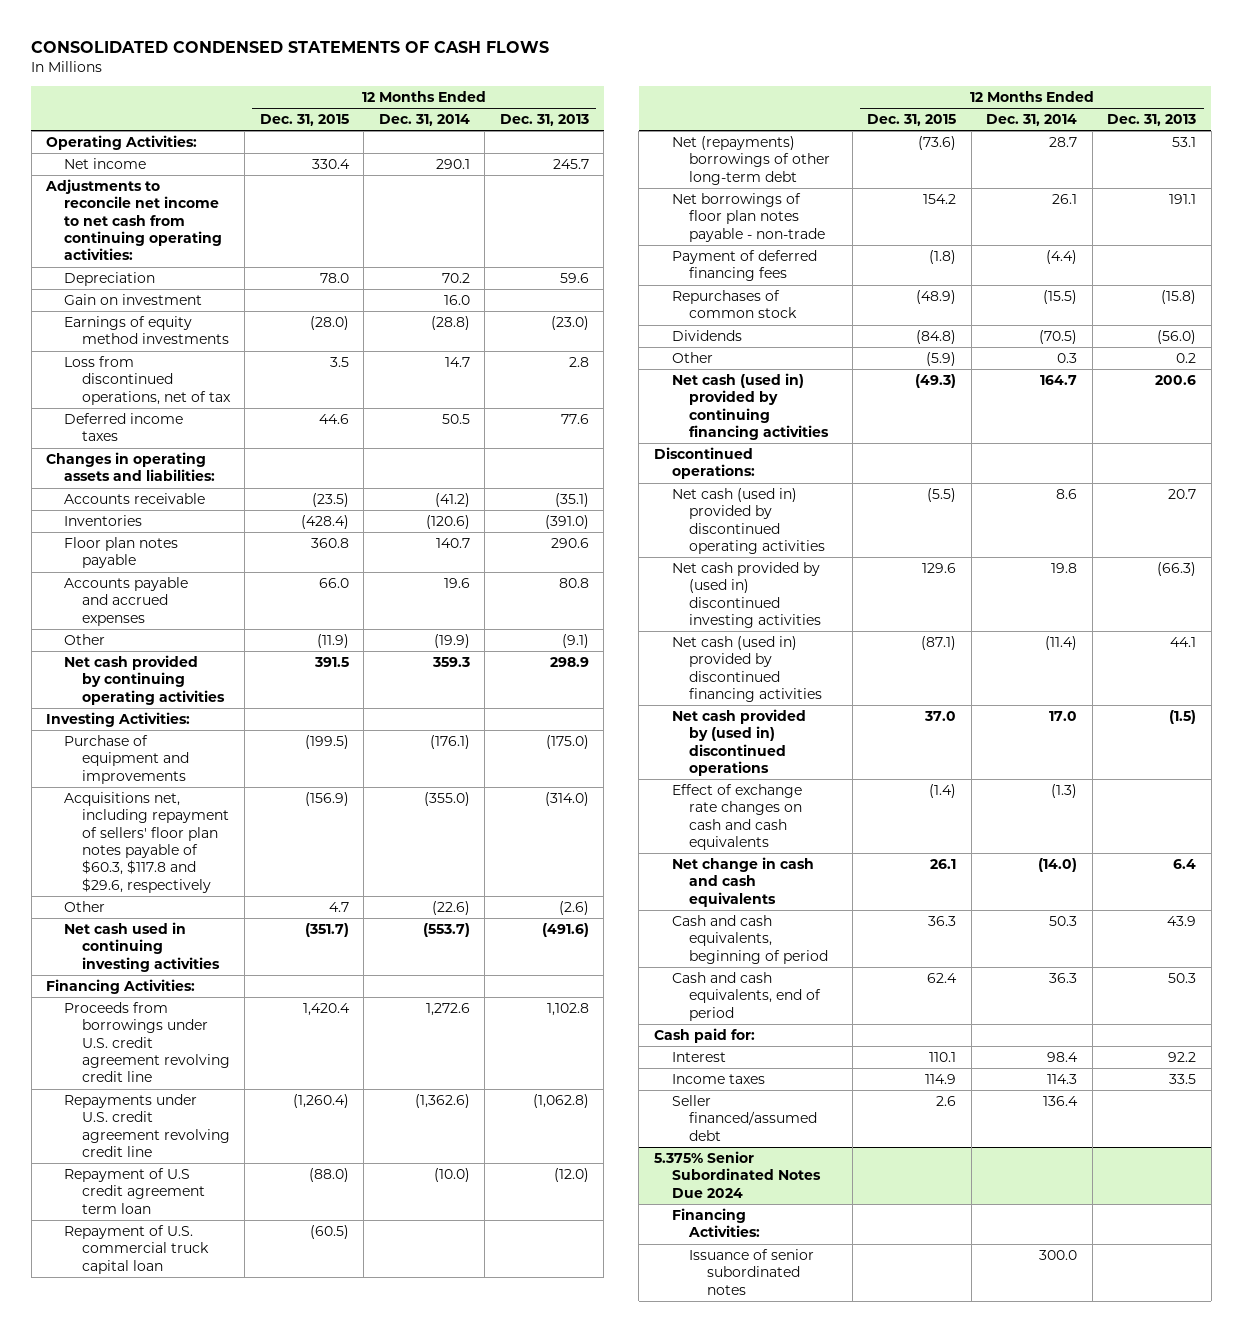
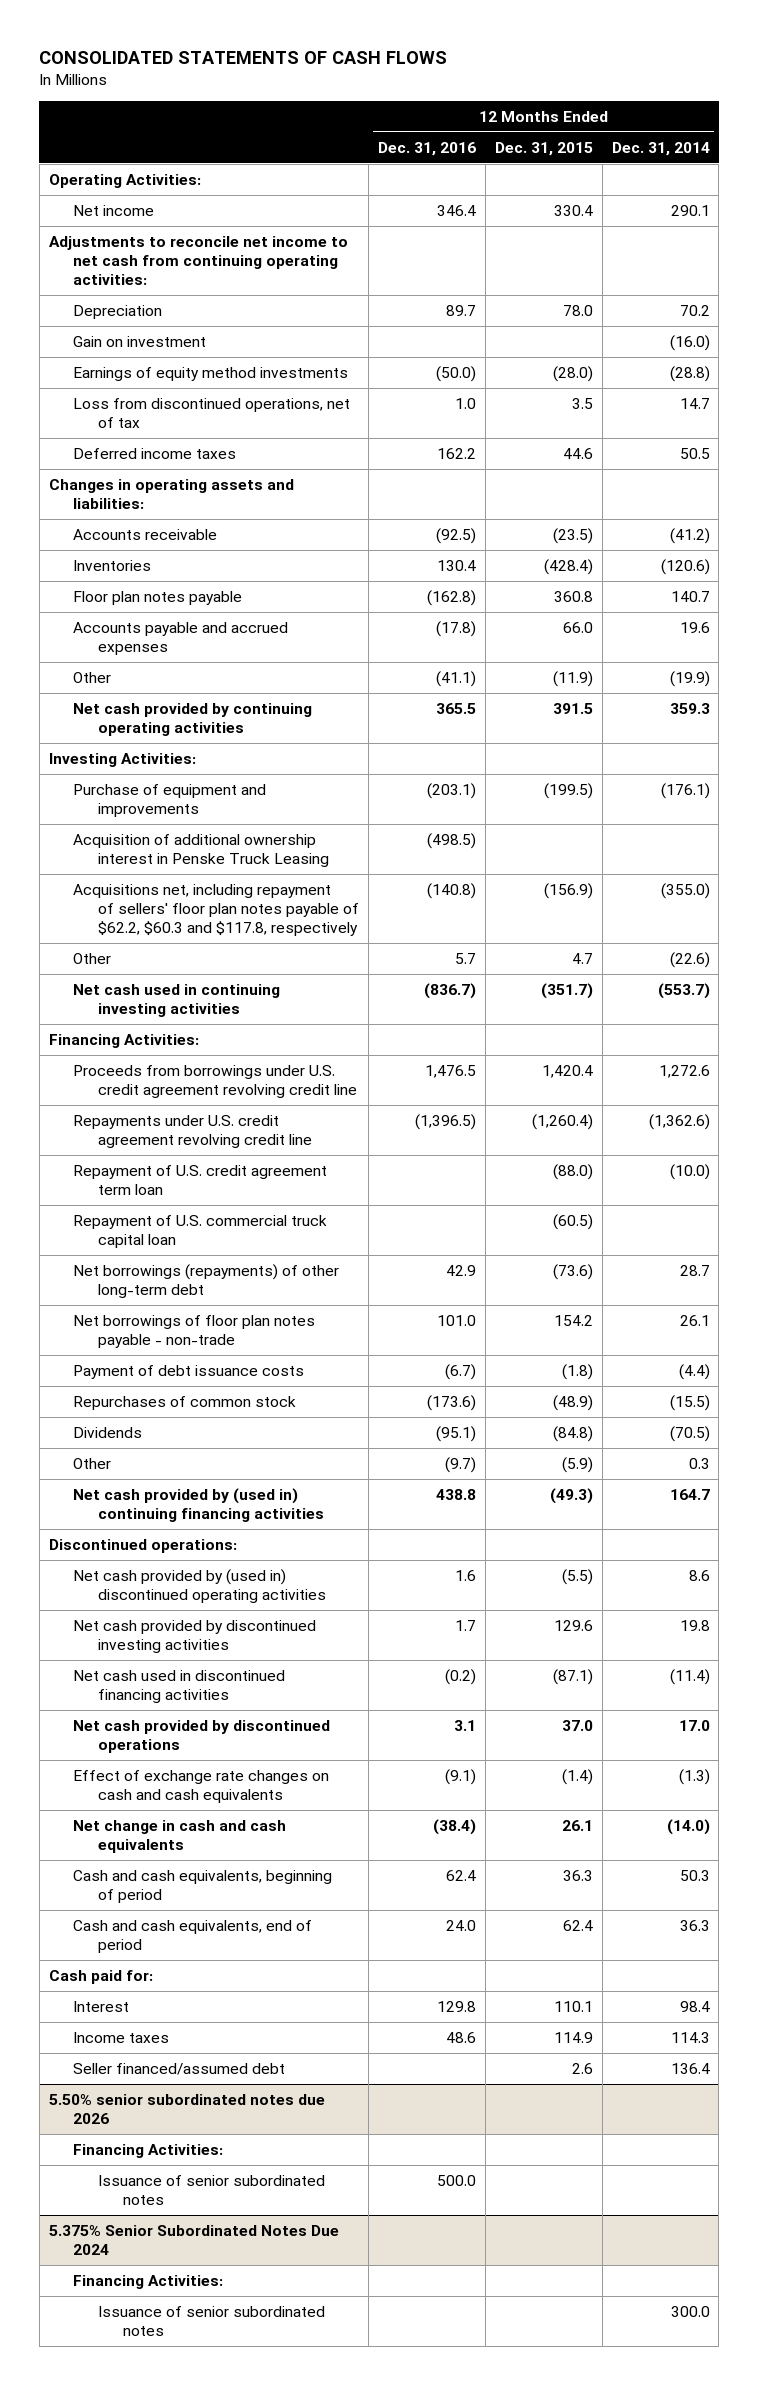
- CONSOLIDATED CONDENSED STATEMENTS OF CASH FLOWS
+ CONSOLIDATED STATEMENTS OF CASH FLOWS
- | 12 Months Ended Dec. 31, 2015 | 12 Months Ended Dec. 31, 2014 | 12 Months Ended Dec. 31, 2013
+ | 12 Months Ended Dec. 31, 2016 | 12 Months Ended Dec. 31, 2015 | 12 Months Ended Dec. 31, 2014
- Gain on investment | | 16.0 |
+ Gain on investment | | | (16.0)
- Acquisitions net, including repayment of sellers' floor plan notes payable of $60.3, $117.8 and $29.6, respectively | (156.9) | (355.0) | (314.0)
+ Acquisition of additional ownership interest in Penske Truck Leasing | (498.5) | |
+ Acquisitions net, including repayment of sellers' floor plan notes payable of $62.2, $60.3 and $117.8, respectively | (140.8) | (156.9) | (355.0)
- Repayment of U.S credit agreement term loan | (88.0) | (10.0) | (12.0)
+ Repayment of U.S. credit agreement term loan | | (88.0) | (10.0)
- Net (repayments) borrowings of other long-term debt | (73.6) | 28.7 | 53.1
+ Net borrowings (repayments) of other long-term debt | 42.9 | (73.6) | 28.7
- Payment of deferred financing fees | (1.8) | (4.4) |
+ Payment of debt issuance costs | (6.7) | (1.8) | (4.4)
- Net cash (used in) provided by continuing financing activities | (49.3) | 164.7 | 200.6
+ Net cash provided by (used in) continuing financing activities | 438.8 | (49.3) | 164.7
- Net cash (used in) provided by discontinued operating activities | (5.5) | 8.6 | 20.7
- Net cash provided by (used in) discontinued investing activities | 129.6 | 19.8 | (66.3)
- Net cash (used in) provided by discontinued financing activities | (87.1) | (11.4) | 44.1
- Net cash provided by (used in) discontinued operations | 37.0 | 17.0 | (1.5)
+ Net cash provided by (used in) discontinued operating activities | 1.6 | (5.5) | 8.6
+ Net cash provided by discontinued investing activities | 1.7 | 129.6 | 19.8
+ Net cash used in discontinued financing activities | (0.2) | (87.1) | (11.4)
+ Net cash provided by discontinued operations | 3.1 | 37.0 | 17.0
+ 5.50% senior subordinated notes due 2026
+ Financing Activities:
+ Issuance of senior subordinated notes | 500.0 | |

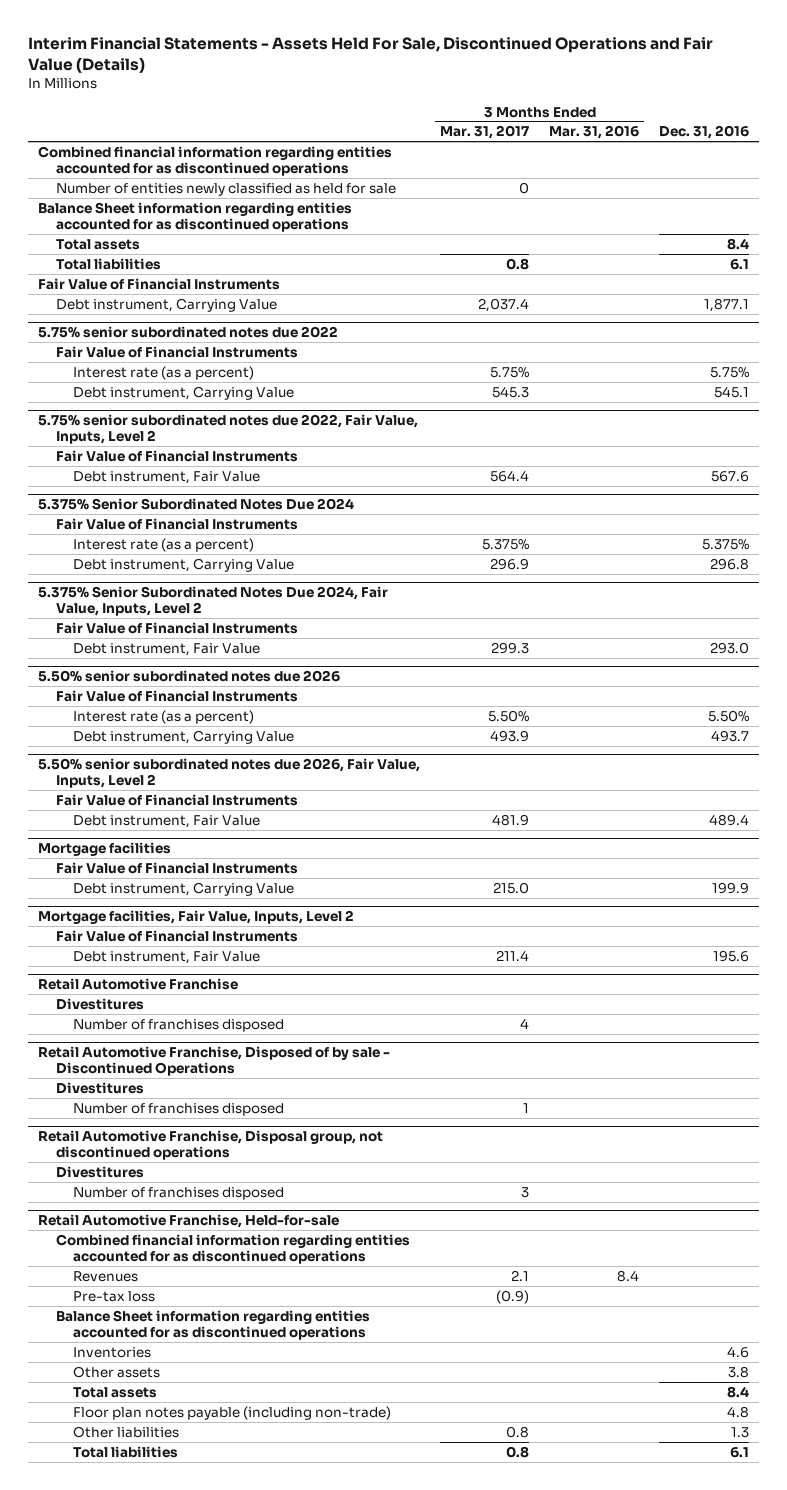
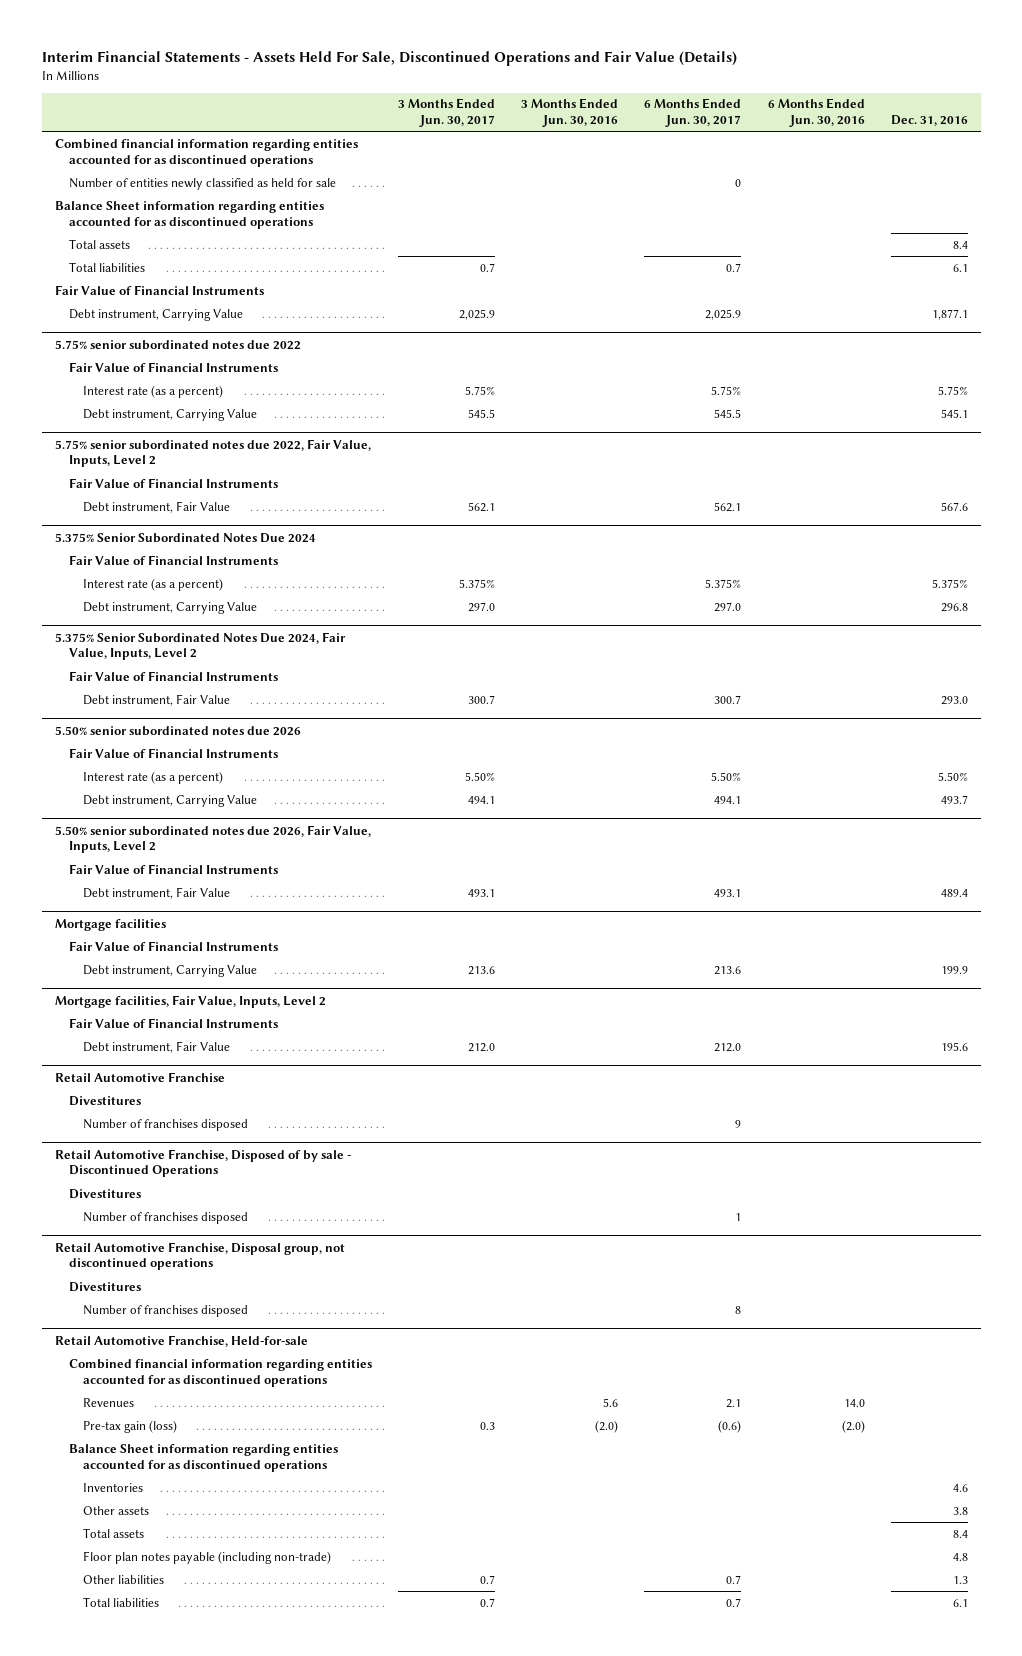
- | 3 Months Ended Mar. 31, 2017 | 3 Months Ended Mar. 31, 2016 | Dec. 31, 2016
+ | 3 Months Ended Jun. 30, 2017 | 3 Months Ended Jun. 30, 2016 | 6 Months Ended Jun. 30, 2017 | 6 Months Ended Jun. 30, 2016 | Dec. 31, 2016
@ Retail Automotive Franchise, Held-for-sale
- Pre-tax loss | (0.9) | |
+ Pre-tax gain (loss) | 0.3 | (2.0) | (0.6) | (2.0) |

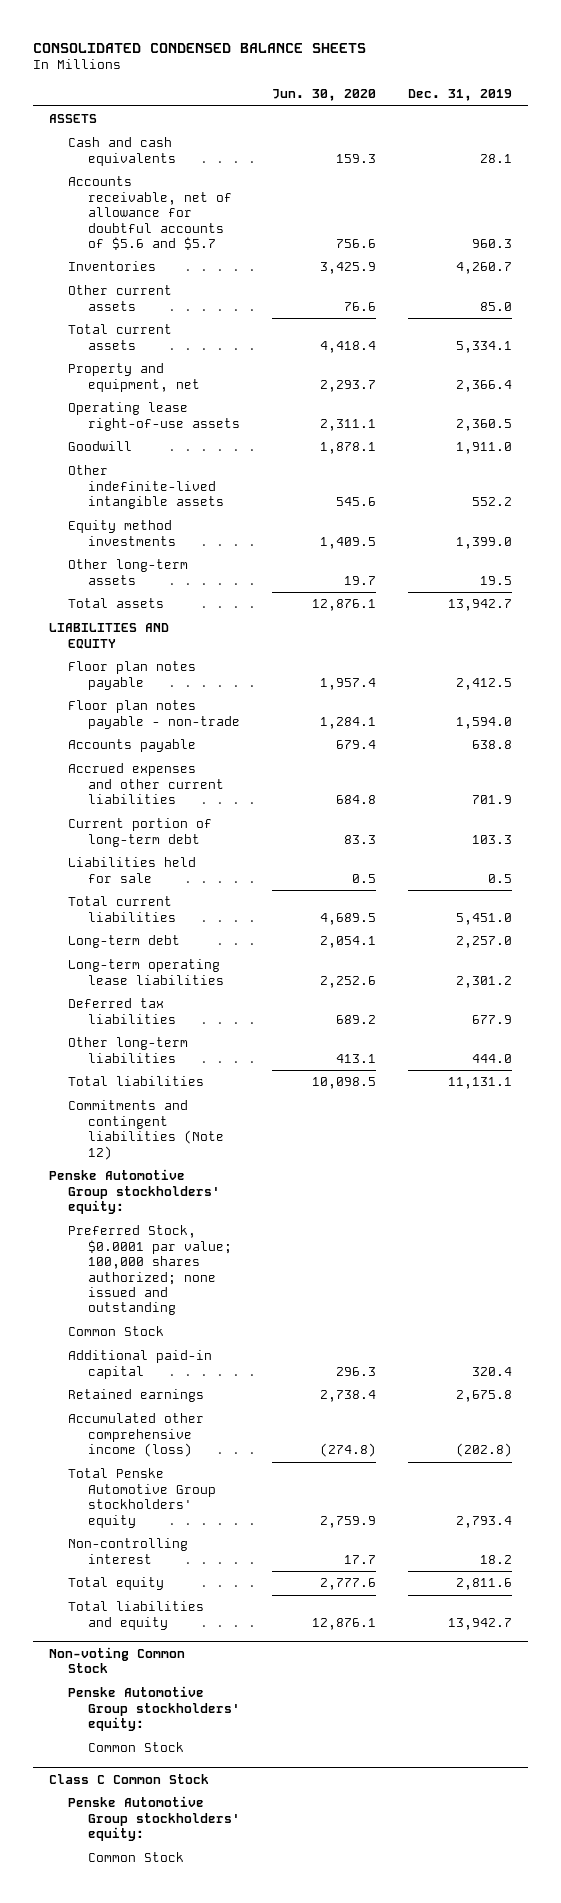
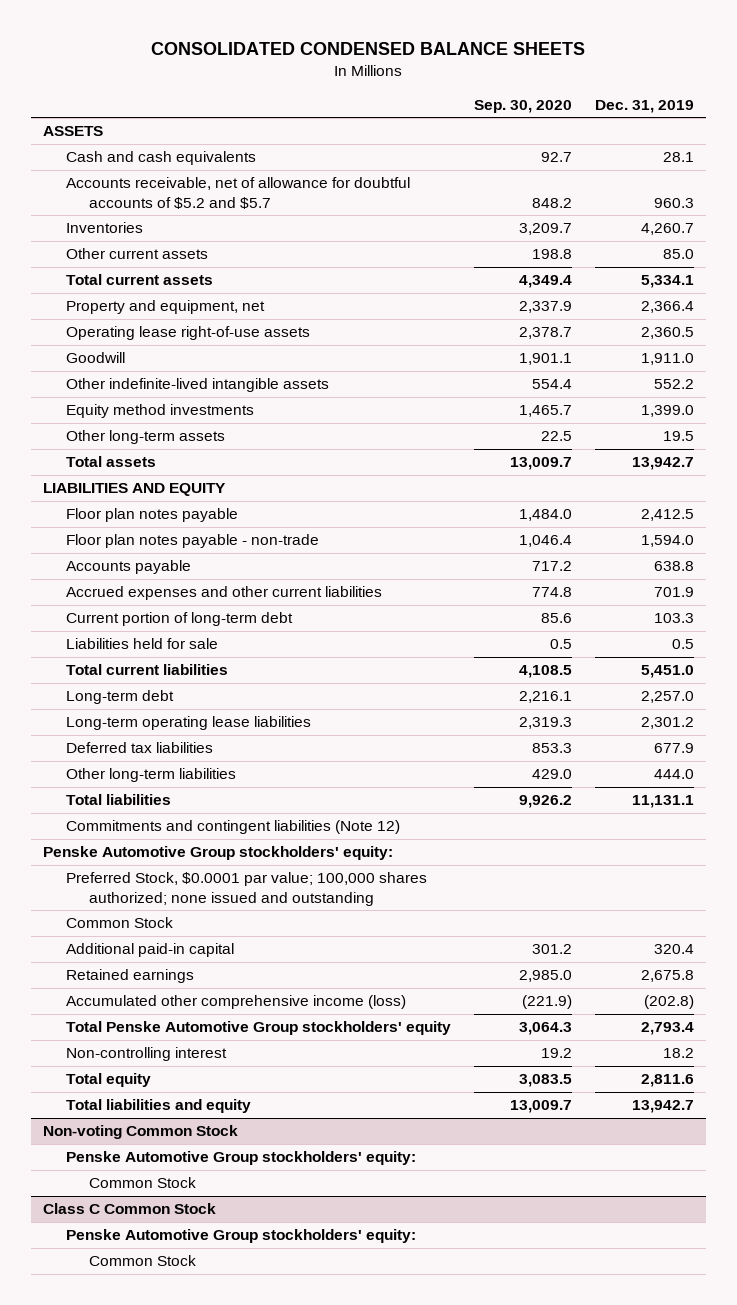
- | Jun. 30, 2020 | Dec. 31, 2019
+ | Sep. 30, 2020 | Dec. 31, 2019
- Accounts receivable, net of allowance for doubtful accounts of $5.6 and $5.7 | 756.6 | 960.3
+ Accounts receivable, net of allowance for doubtful accounts of $5.2 and $5.7 | 848.2 | 960.3

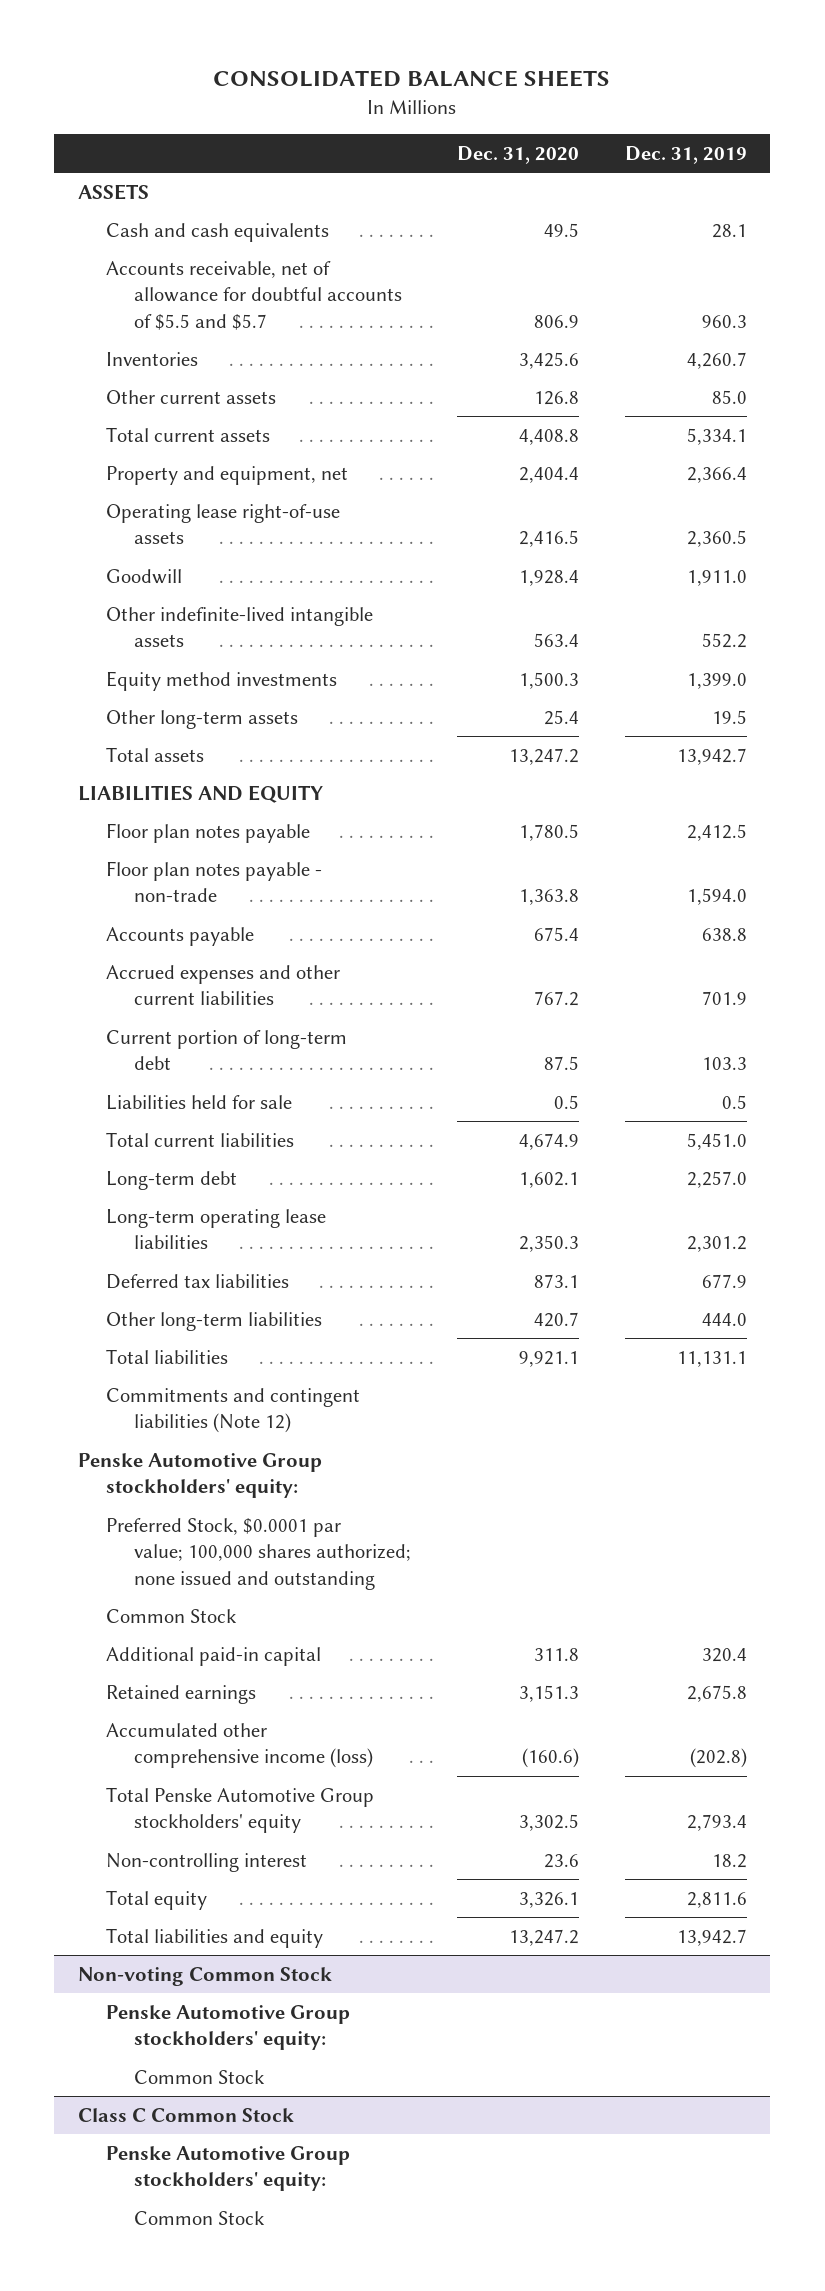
- CONSOLIDATED CONDENSED BALANCE SHEETS
+ CONSOLIDATED BALANCE SHEETS
- | Sep. 30, 2020 | Dec. 31, 2019
+ | Dec. 31, 2020 | Dec. 31, 2019
- Accounts receivable, net of allowance for doubtful accounts of $5.2 and $5.7 | 848.2 | 960.3
+ Accounts receivable, net of allowance for doubtful accounts of $5.5 and $5.7 | 806.9 | 960.3

